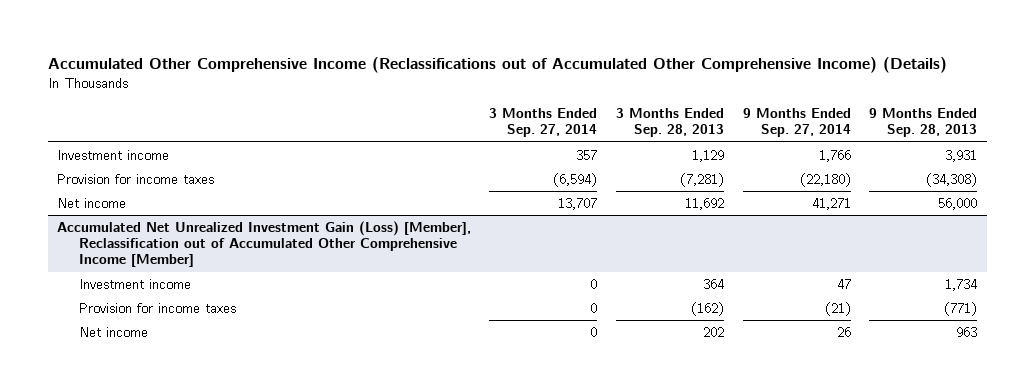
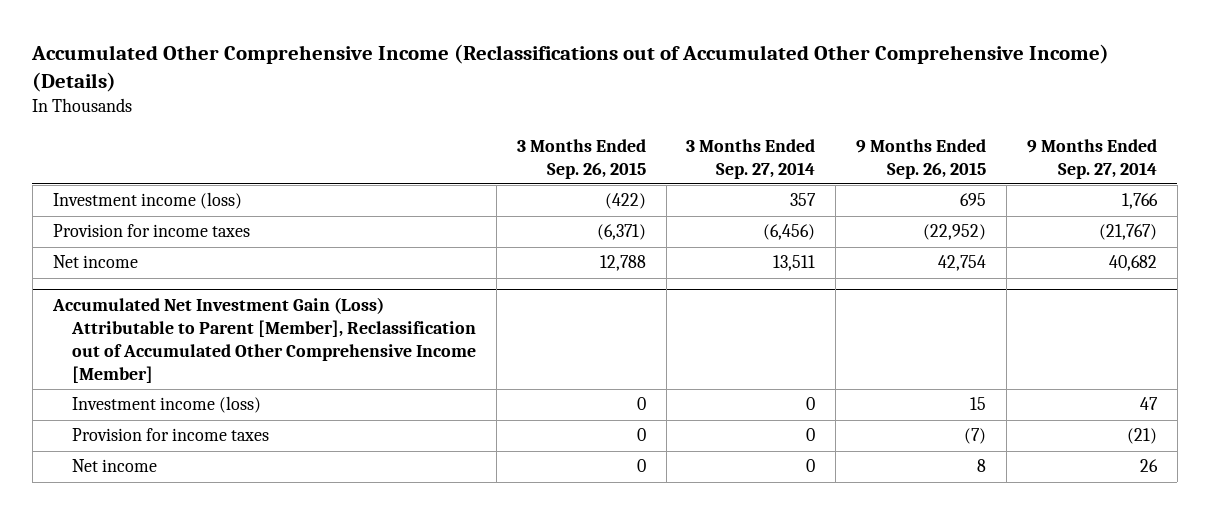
- | 3 Months Ended Sep. 27, 2014 | 3 Months Ended Sep. 28, 2013 | 9 Months Ended Sep. 27, 2014 | 9 Months Ended Sep. 28, 2013
+ | 3 Months Ended Sep. 26, 2015 | 3 Months Ended Sep. 27, 2014 | 9 Months Ended Sep. 26, 2015 | 9 Months Ended Sep. 27, 2014
- Investment income | 357 | 1,129 | 1,766 | 3,931
- Provision for income taxes | (6,594) | (7,281) | (22,180) | (34,308)
- Net income | 13,707 | 11,692 | 41,271 | 56,000
- Accumulated Net Unrealized Investment Gain (Loss) [Member], Reclassification out of Accumulated Other Comprehensive Income [Member]
- Investment income | 0 | 364 | 47 | 1,734
+ Investment income (loss) | (422) | 357 | 695 | 1,766
+ Provision for income taxes | (6,371) | (6,456) | (22,952) | (21,767)
+ Net income | 12,788 | 13,511 | 42,754 | 40,682
+ Accumulated Net Investment Gain (Loss) Attributable to Parent [Member], Reclassification out of Accumulated Other Comprehensive Income [Member]
+ Investment income (loss) | 0 | 0 | 15 | 47

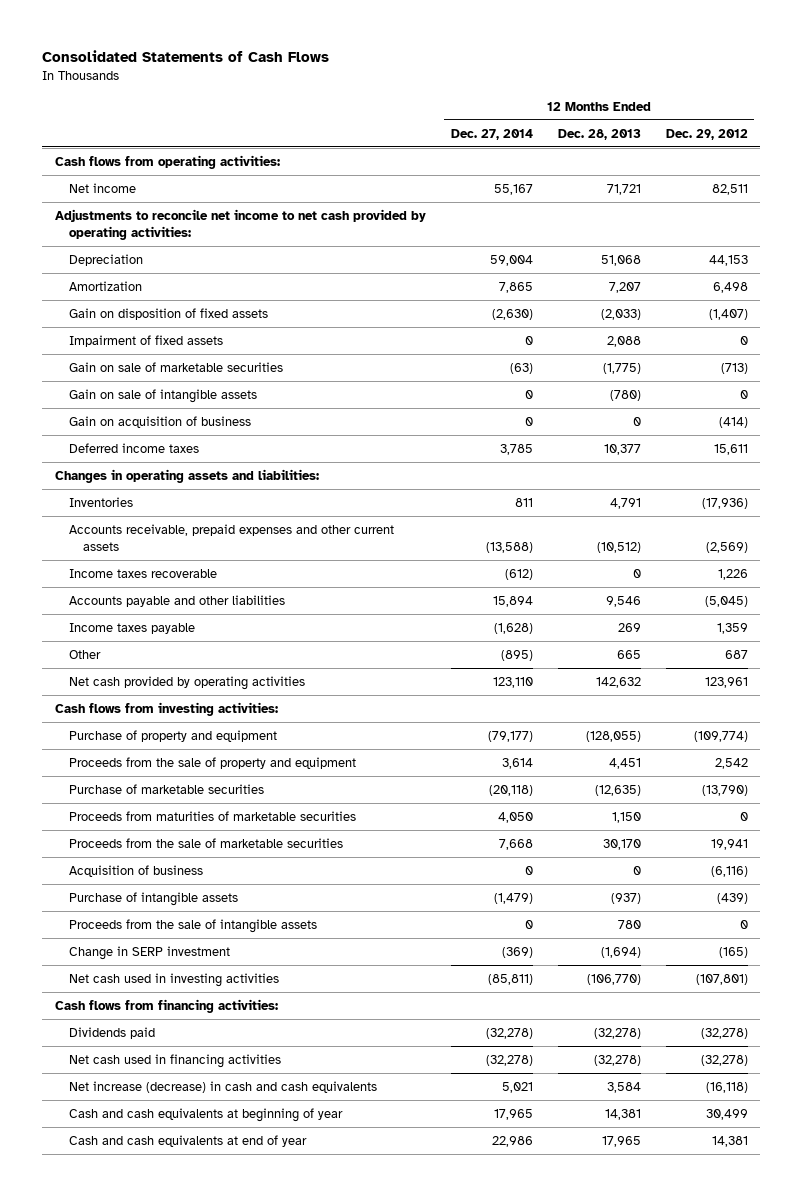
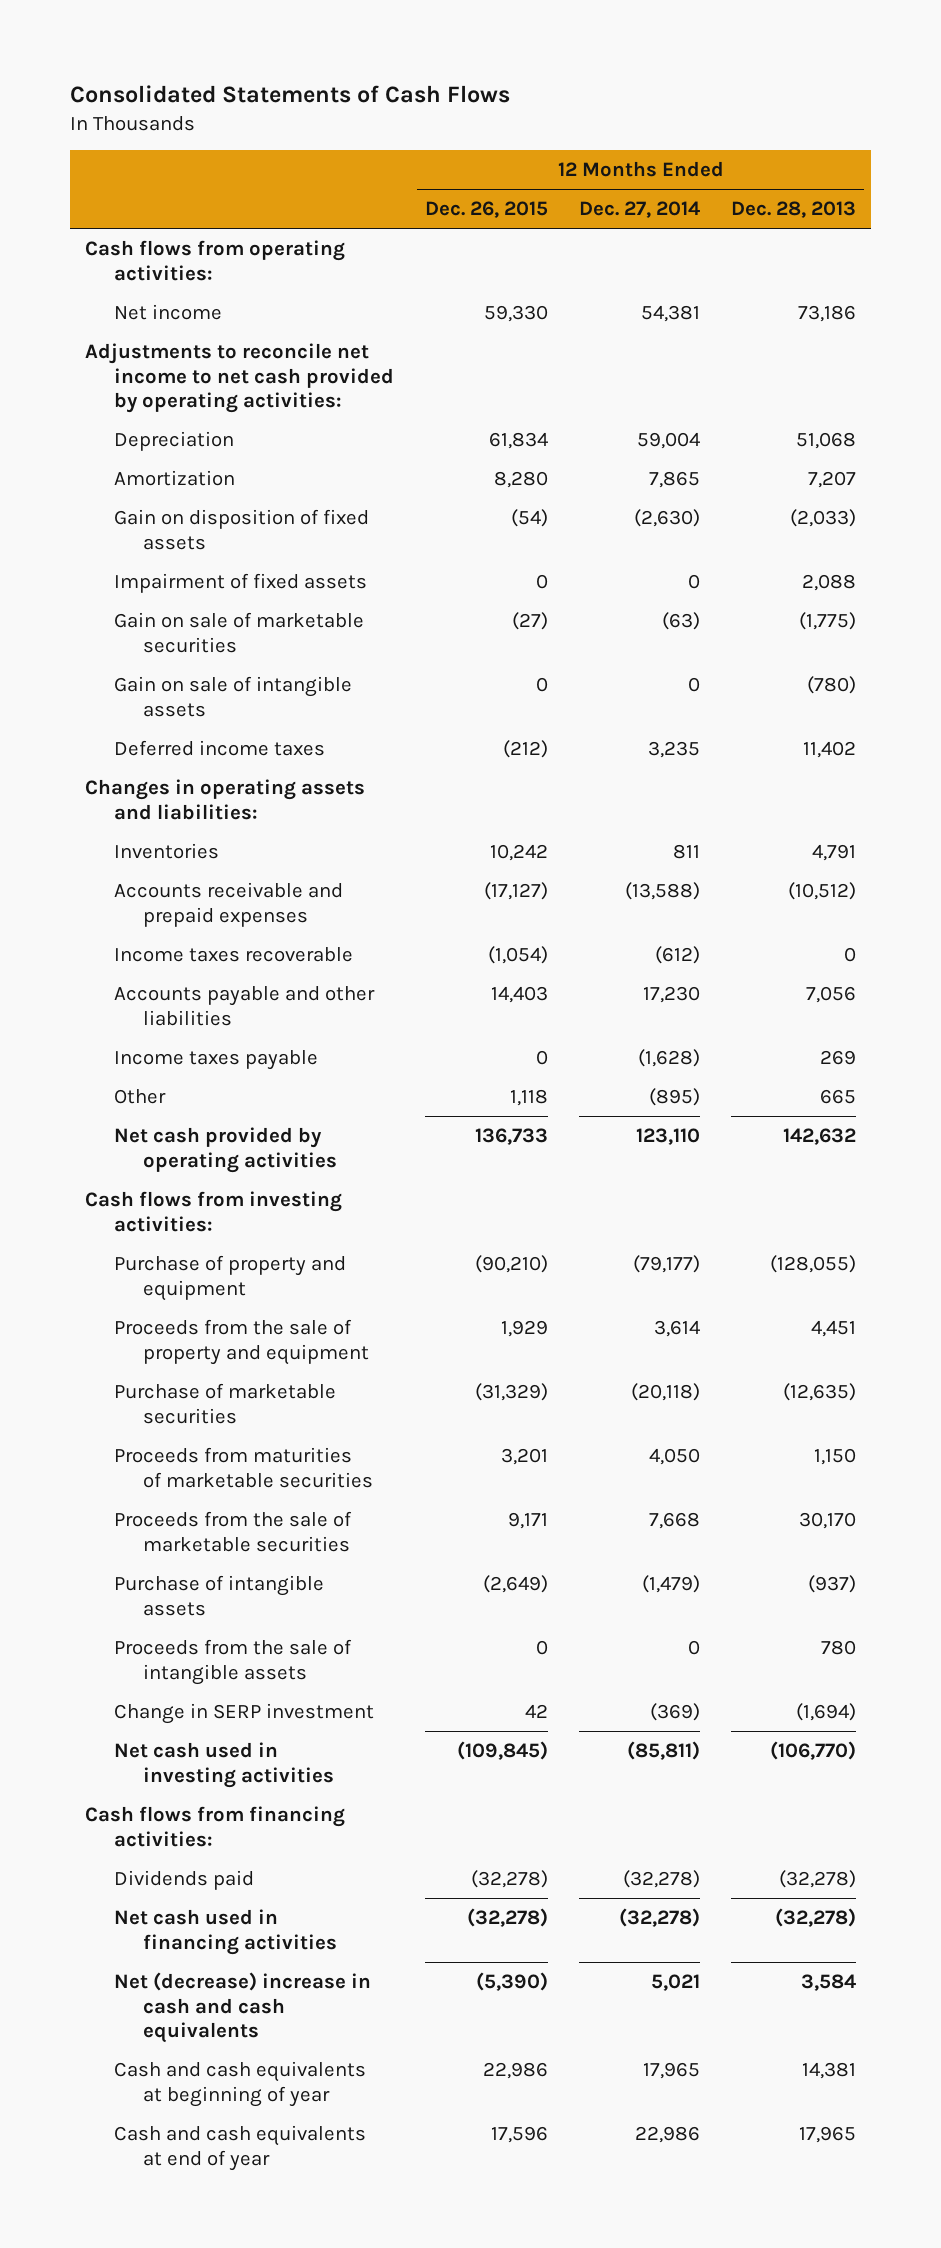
- | 12 Months Ended Dec. 27, 2014 | 12 Months Ended Dec. 28, 2013 | 12 Months Ended Dec. 29, 2012
+ | 12 Months Ended Dec. 26, 2015 | 12 Months Ended Dec. 27, 2014 | 12 Months Ended Dec. 28, 2013
- Net income | 55,167 | 71,721 | 82,511
+ Net income | 59,330 | 54,381 | 73,186
- Gain on acquisition of business | 0 | 0 | (414)
- Deferred income taxes | 3,785 | 10,377 | 15,611
+ Deferred income taxes | (212) | 3,235 | 11,402
- Accounts receivable, prepaid expenses and other current assets | (13,588) | (10,512) | (2,569)
+ Accounts receivable and prepaid expenses | (17,127) | (13,588) | (10,512)
- Accounts payable and other liabilities | 15,894 | 9,546 | (5,045)
+ Accounts payable and other liabilities | 14,403 | 17,230 | 7,056
- Acquisition of business | 0 | 0 | (6,116)
- Net increase (decrease) in cash and cash equivalents | 5,021 | 3,584 | (16,118)
+ Net (decrease) increase in cash and cash equivalents | (5,390) | 5,021 | 3,584

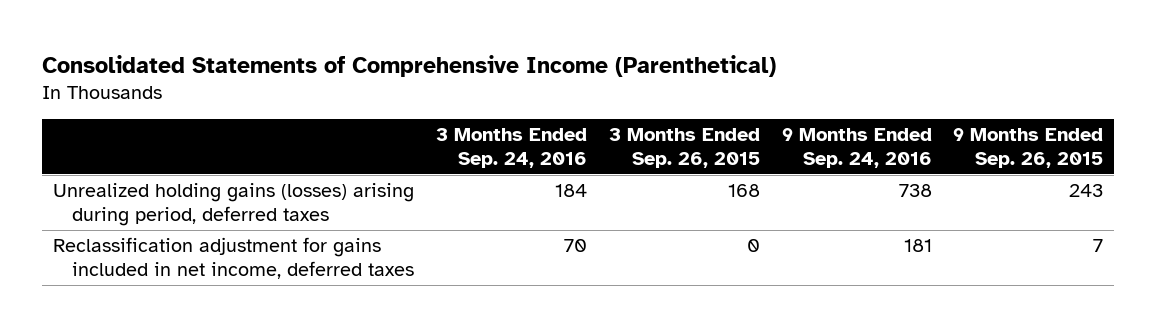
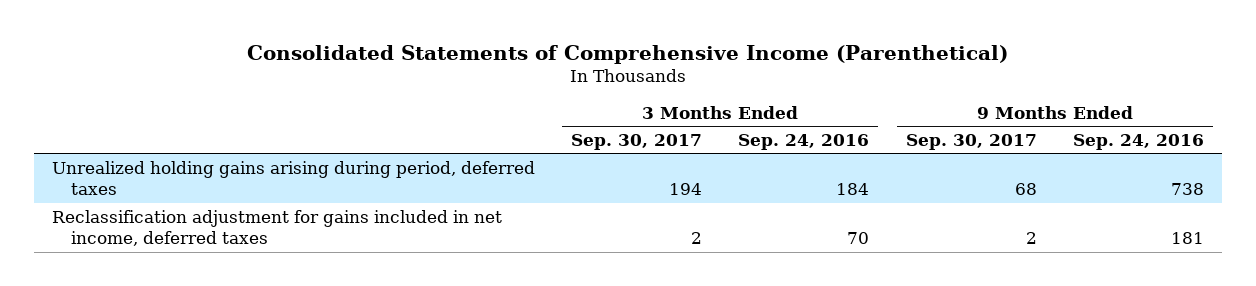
- | 3 Months Ended Sep. 24, 2016 | 3 Months Ended Sep. 26, 2015 | 9 Months Ended Sep. 24, 2016 | 9 Months Ended Sep. 26, 2015
+ | 3 Months Ended Sep. 30, 2017 | 3 Months Ended Sep. 24, 2016 | 9 Months Ended Sep. 30, 2017 | 9 Months Ended Sep. 24, 2016
- Unrealized holding gains (losses) arising during period, deferred taxes | 184 | 168 | 738 | 243
+ Unrealized holding gains arising during period, deferred taxes | 194 | 184 | 68 | 738

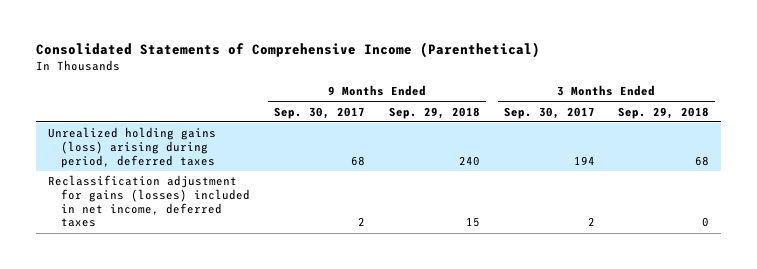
- | 3 Months Ended Sep. 30, 2017 | 3 Months Ended Sep. 24, 2016 | 9 Months Ended Sep. 30, 2017 | 9 Months Ended Sep. 24, 2016
+ | 9 Months Ended Sep. 30, 2017 | 9 Months Ended Sep. 29, 2018 | 3 Months Ended Sep. 30, 2017 | 3 Months Ended Sep. 29, 2018
- Unrealized holding gains arising during period, deferred taxes | 194 | 184 | 68 | 738
- Reclassification adjustment for gains included in net income, deferred taxes | 2 | 70 | 2 | 181
+ Unrealized holding gains (loss) arising during period, deferred taxes | 68 | 240 | 194 | 68
+ Reclassification adjustment for gains (losses) included in net income, deferred taxes | 2 | 15 | 2 | 0

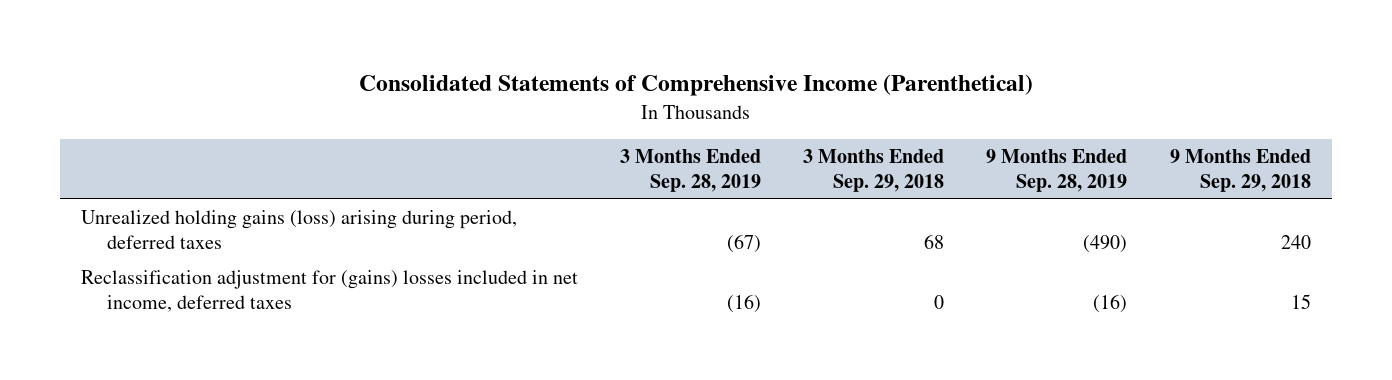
- | 9 Months Ended Sep. 30, 2017 | 9 Months Ended Sep. 29, 2018 | 3 Months Ended Sep. 30, 2017 | 3 Months Ended Sep. 29, 2018
+ | 3 Months Ended Sep. 28, 2019 | 3 Months Ended Sep. 29, 2018 | 9 Months Ended Sep. 28, 2019 | 9 Months Ended Sep. 29, 2018
- Reclassification adjustment for gains (losses) included in net income, deferred taxes | 2 | 15 | 2 | 0
+ Reclassification adjustment for (gains) losses included in net income, deferred taxes | (16) | 0 | (16) | 15

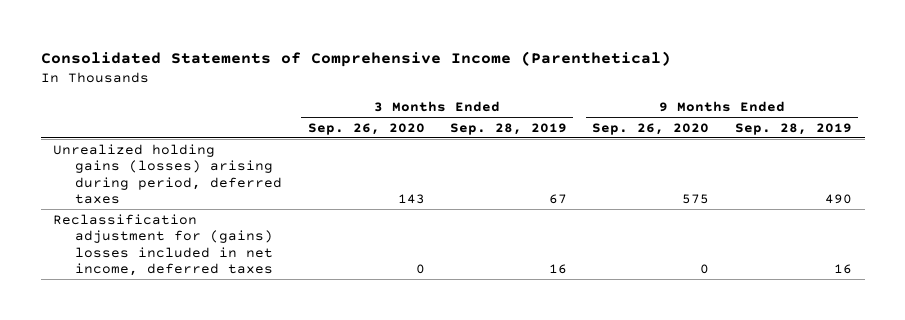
- | 3 Months Ended Sep. 28, 2019 | 3 Months Ended Sep. 29, 2018 | 9 Months Ended Sep. 28, 2019 | 9 Months Ended Sep. 29, 2018
+ | 3 Months Ended Sep. 26, 2020 | 3 Months Ended Sep. 28, 2019 | 9 Months Ended Sep. 26, 2020 | 9 Months Ended Sep. 28, 2019
- Unrealized holding gains (loss) arising during period, deferred taxes | (67) | 68 | (490) | 240
- Reclassification adjustment for (gains) losses included in net income, deferred taxes | (16) | 0 | (16) | 15
+ Unrealized holding gains (losses) arising during period, deferred taxes | 143 | 67 | 575 | 490
+ Reclassification adjustment for (gains) losses included in net income, deferred taxes | 0 | 16 | 0 | 16

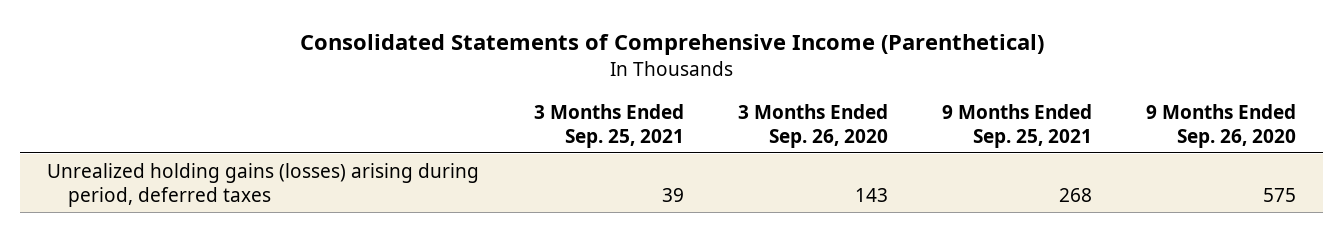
- | 3 Months Ended Sep. 26, 2020 | 3 Months Ended Sep. 28, 2019 | 9 Months Ended Sep. 26, 2020 | 9 Months Ended Sep. 28, 2019
+ | 3 Months Ended Sep. 25, 2021 | 3 Months Ended Sep. 26, 2020 | 9 Months Ended Sep. 25, 2021 | 9 Months Ended Sep. 26, 2020
- Reclassification adjustment for (gains) losses included in net income, deferred taxes | 0 | 16 | 0 | 16

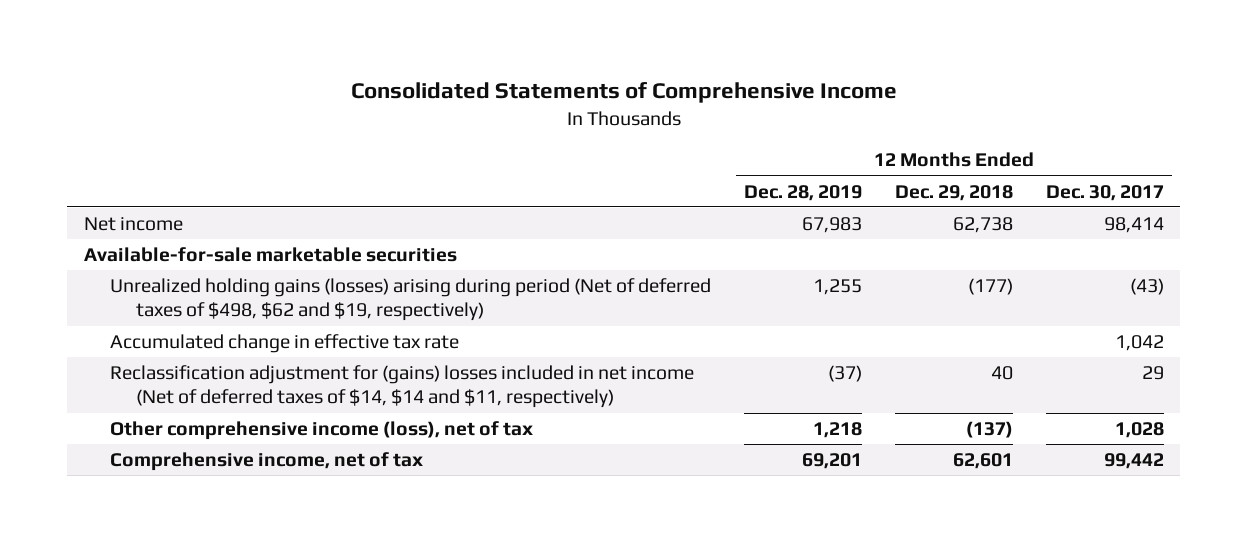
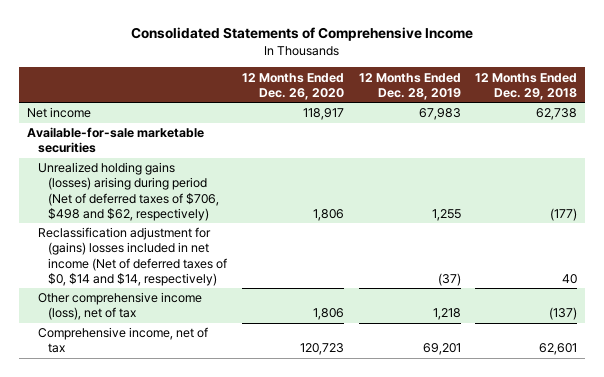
- | 12 Months Ended Dec. 28, 2019 | 12 Months Ended Dec. 29, 2018 | 12 Months Ended Dec. 30, 2017
+ | 12 Months Ended Dec. 26, 2020 | 12 Months Ended Dec. 28, 2019 | 12 Months Ended Dec. 29, 2018
- Unrealized holding gains (losses) arising during period (Net of deferred taxes of $498, $62 and $19, respectively) | 1,255 | (177) | (43)
- Accumulated change in effective tax rate | | | 1,042
- Reclassification adjustment for (gains) losses included in net income (Net of deferred taxes of $14, $14 and $11, respectively) | (37) | 40 | 29
+ Unrealized holding gains (losses) arising during period (Net of deferred taxes of $706, $498 and $62, respectively) | 1,806 | 1,255 | (177)
+ Reclassification adjustment for (gains) losses included in net income (Net of deferred taxes of $0, $14 and $14, respectively) | | (37) | 40

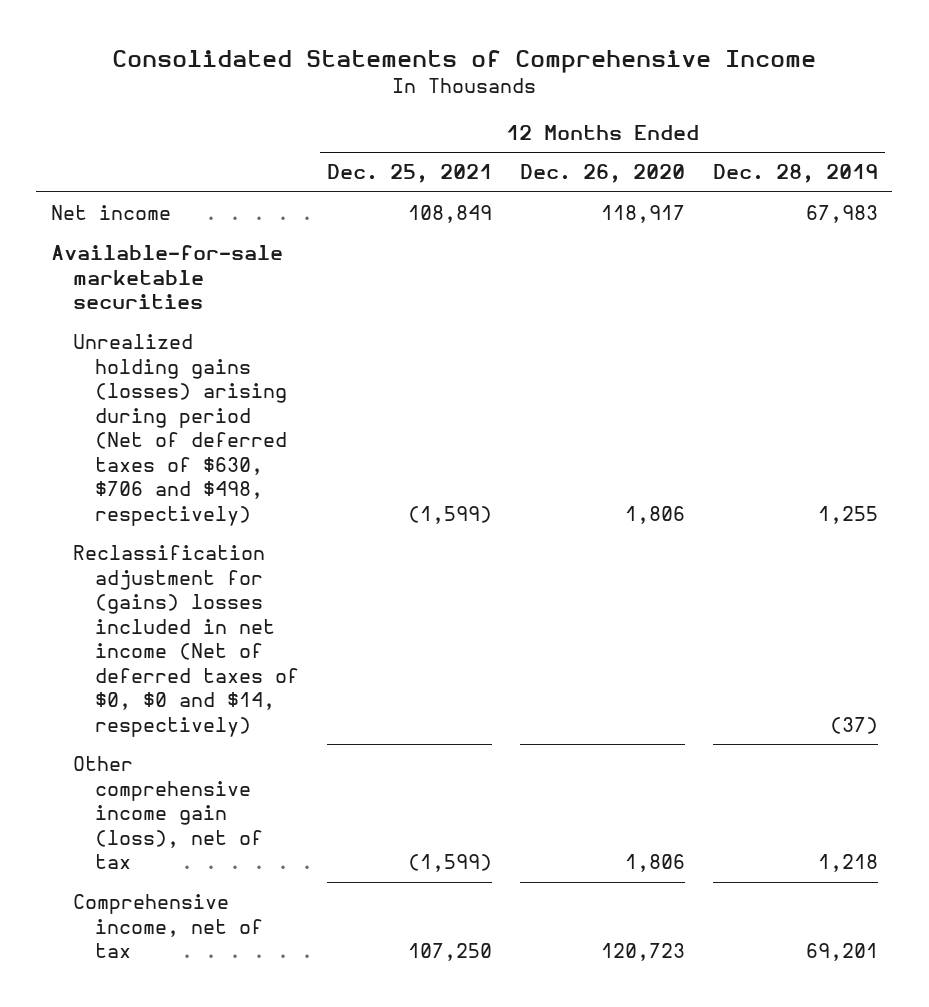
- | 12 Months Ended Dec. 26, 2020 | 12 Months Ended Dec. 28, 2019 | 12 Months Ended Dec. 29, 2018
+ | 12 Months Ended Dec. 25, 2021 | 12 Months Ended Dec. 26, 2020 | 12 Months Ended Dec. 28, 2019
- Unrealized holding gains (losses) arising during period (Net of deferred taxes of $706, $498 and $62, respectively) | 1,806 | 1,255 | (177)
- Reclassification adjustment for (gains) losses included in net income (Net of deferred taxes of $0, $14 and $14, respectively) | | (37) | 40
- Other comprehensive income (loss), net of tax | 1,806 | 1,218 | (137)
+ Unrealized holding gains (losses) arising during period (Net of deferred taxes of $630, $706 and $498, respectively) | (1,599) | 1,806 | 1,255
+ Reclassification adjustment for (gains) losses included in net income (Net of deferred taxes of $0, $0 and $14, respectively) | | | (37)
+ Other comprehensive income gain (loss), net of tax | (1,599) | 1,806 | 1,218

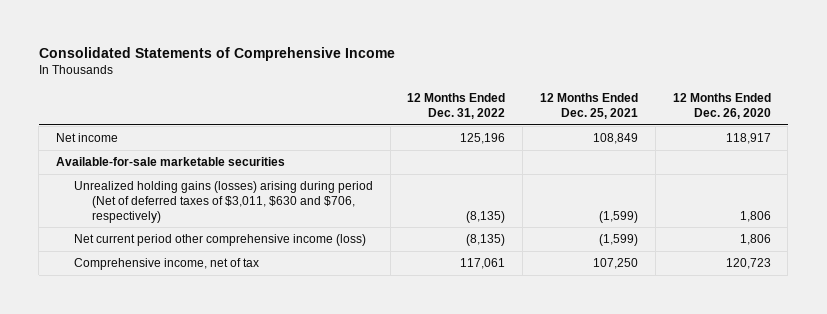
- | 12 Months Ended Dec. 25, 2021 | 12 Months Ended Dec. 26, 2020 | 12 Months Ended Dec. 28, 2019
+ | 12 Months Ended Dec. 31, 2022 | 12 Months Ended Dec. 25, 2021 | 12 Months Ended Dec. 26, 2020
- Unrealized holding gains (losses) arising during period (Net of deferred taxes of $630, $706 and $498, respectively) | (1,599) | 1,806 | 1,255
- Reclassification adjustment for (gains) losses included in net income (Net of deferred taxes of $0, $0 and $14, respectively) | | | (37)
- Other comprehensive income gain (loss), net of tax | (1,599) | 1,806 | 1,218
+ Unrealized holding gains (losses) arising during period (Net of deferred taxes of $3,011, $630 and $706, respectively) | (8,135) | (1,599) | 1,806
+ Net current period other comprehensive income (loss) | (8,135) | (1,599) | 1,806

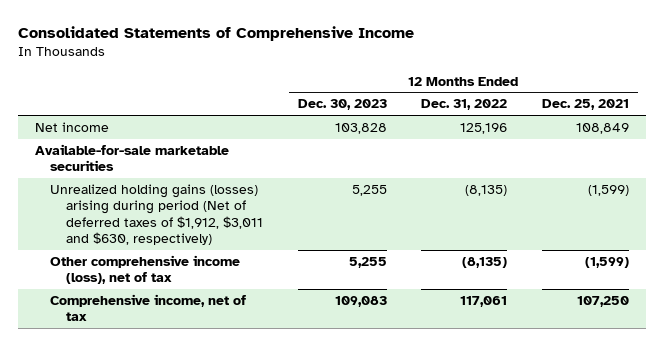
- | 12 Months Ended Dec. 31, 2022 | 12 Months Ended Dec. 25, 2021 | 12 Months Ended Dec. 26, 2020
+ | 12 Months Ended Dec. 30, 2023 | 12 Months Ended Dec. 31, 2022 | 12 Months Ended Dec. 25, 2021
- Unrealized holding gains (losses) arising during period (Net of deferred taxes of $3,011, $630 and $706, respectively) | (8,135) | (1,599) | 1,806
- Net current period other comprehensive income (loss) | (8,135) | (1,599) | 1,806
+ Unrealized holding gains (losses) arising during period (Net of deferred taxes of $1,912, $3,011 and $630, respectively) | 5,255 | (8,135) | (1,599)
+ Other comprehensive income (loss), net of tax | 5,255 | (8,135) | (1,599)

